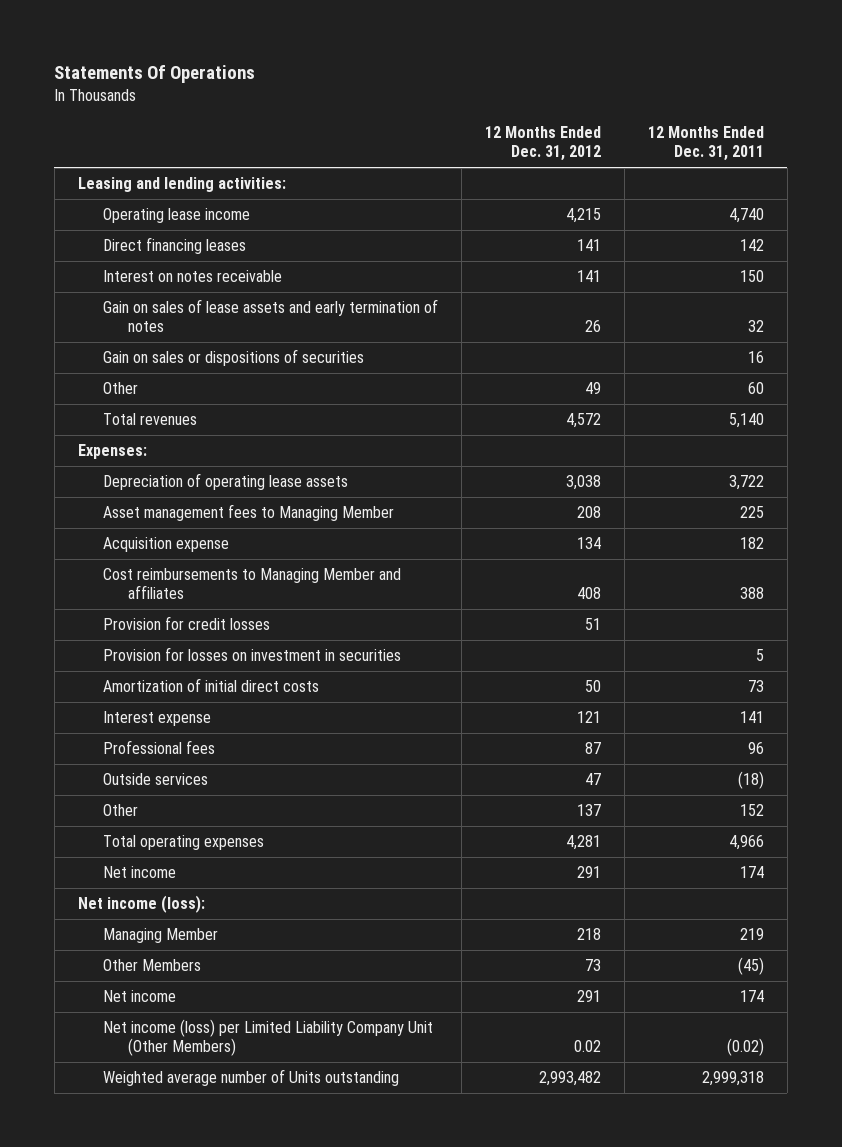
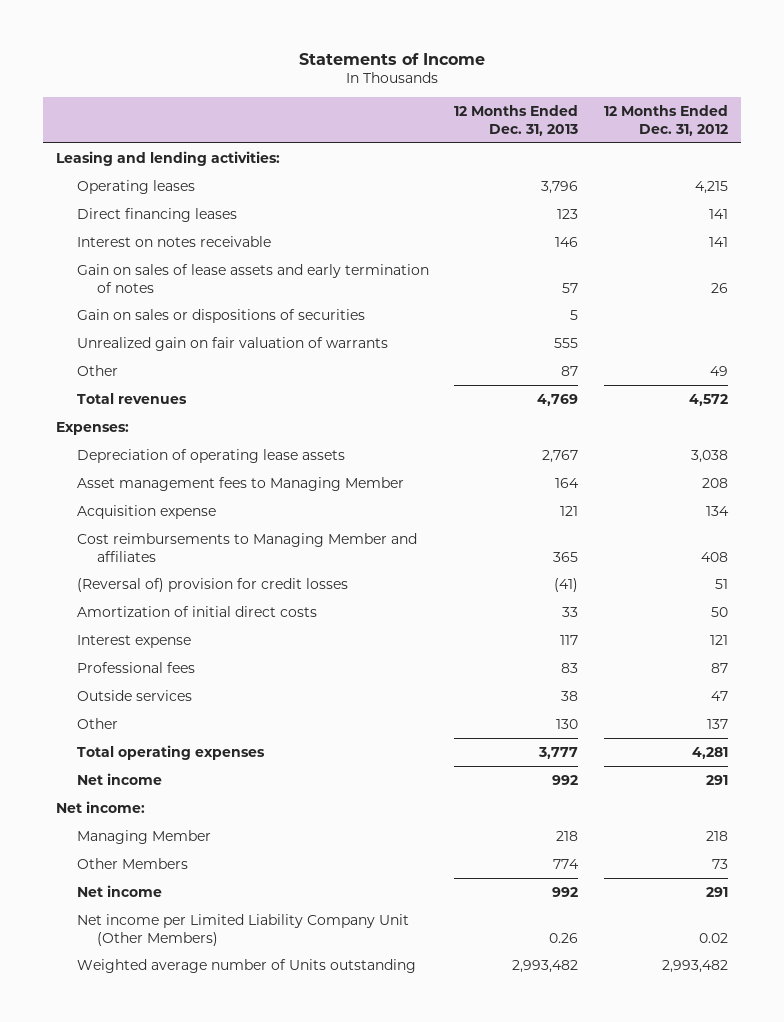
- Statements Of Operations
+ Statements of Income
- | 12 Months Ended Dec. 31, 2012 | 12 Months Ended Dec. 31, 2011
+ | 12 Months Ended Dec. 31, 2013 | 12 Months Ended Dec. 31, 2012
- Operating lease income | 4,215 | 4,740
+ Operating leases | 3,796 | 4,215
+ Unrealized gain on fair valuation of warrants | 555 |
- Provision for credit losses | 51 |
- Provision for losses on investment in securities | | 5
+ (Reversal of) provision for credit losses | (41) | 51
- Net income (loss):
+ Net income:
- Net income (loss) per Limited Liability Company Unit (Other Members) | 0.02 | (0.02)
+ Net income per Limited Liability Company Unit (Other Members) | 0.26 | 0.02

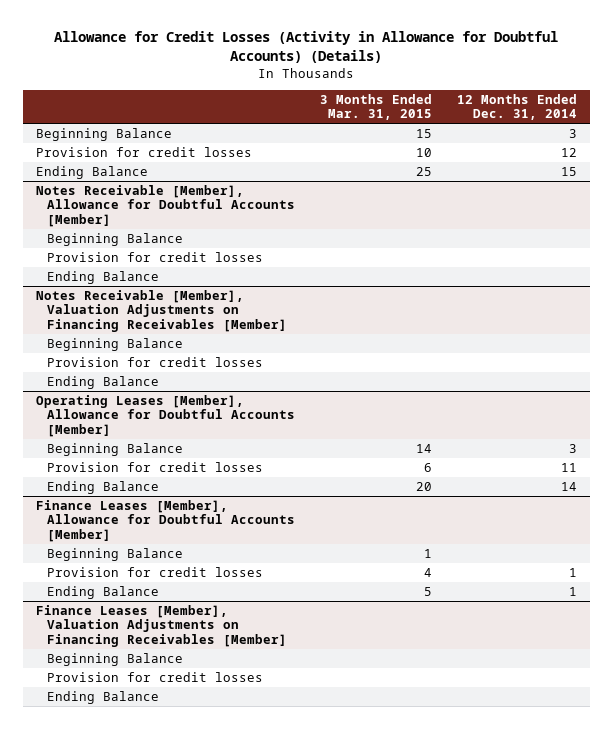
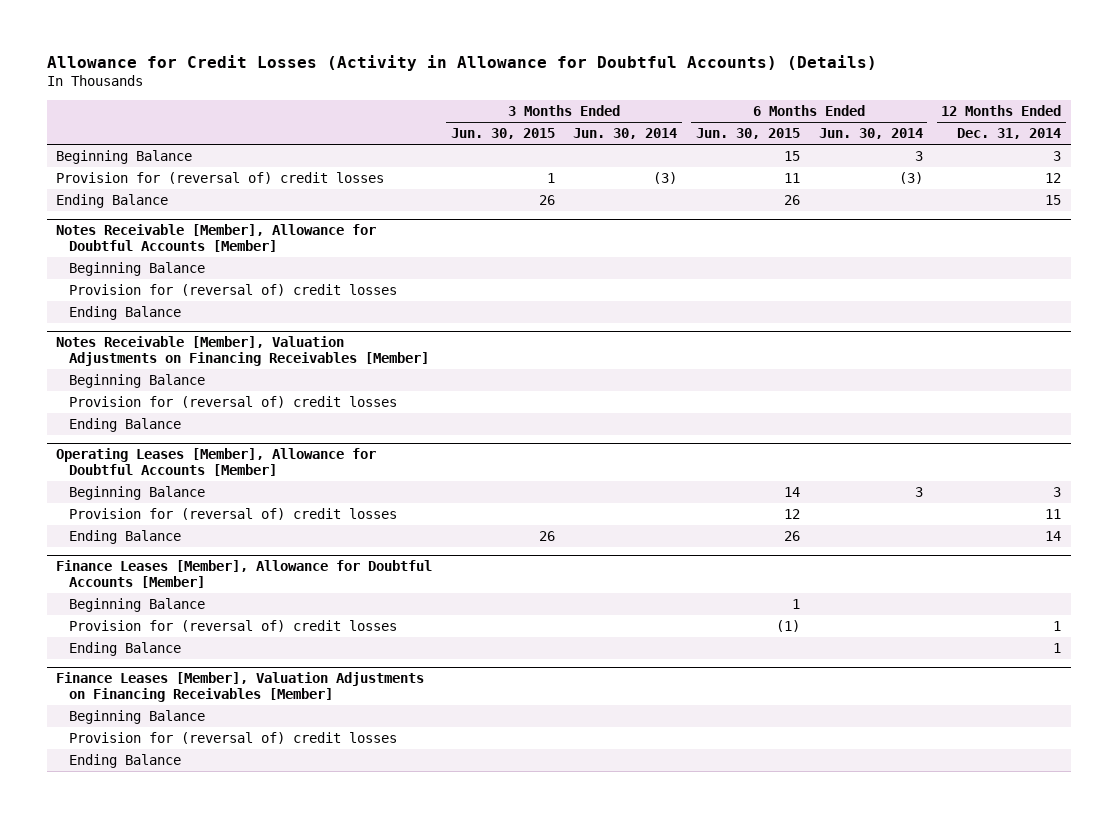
- | 3 Months Ended Mar. 31, 2015 | 12 Months Ended Dec. 31, 2014
+ | 3 Months Ended Jun. 30, 2015 | 3 Months Ended Jun. 30, 2014 | 6 Months Ended Jun. 30, 2015 | 6 Months Ended Jun. 30, 2014 | 12 Months Ended Dec. 31, 2014
- Provision for credit losses | 10 | 12
+ Provision for (reversal of) credit losses | 1 | (3) | 11 | (3) | 12
@ Notes Receivable [Member], Allowance for Doubtful Accounts [Member]
- Provision for credit losses
+ Provision for (reversal of) credit losses
@ Notes Receivable [Member], Valuation Adjustments on Financing Receivables [Member]
- Provision for credit losses
+ Provision for (reversal of) credit losses
@ Operating Leases [Member], Allowance for Doubtful Accounts [Member]
- Provision for credit losses | 6 | 11
+ Provision for (reversal of) credit losses | | | 12 | | 11
@ Finance Leases [Member], Allowance for Doubtful Accounts [Member]
- Provision for credit losses | 4 | 1
+ Provision for (reversal of) credit losses | | | (1) | | 1
@ Finance Leases [Member], Valuation Adjustments on Financing Receivables [Member]
- Provision for credit losses
+ Provision for (reversal of) credit losses

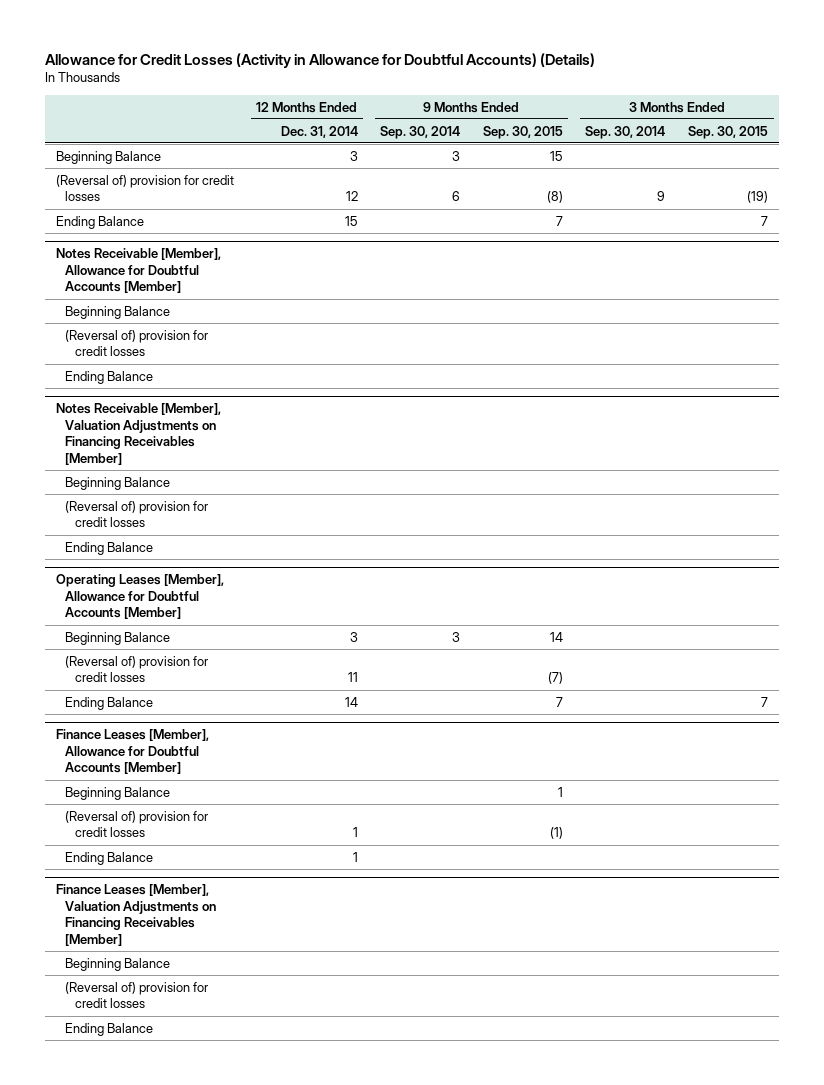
- | 3 Months Ended Jun. 30, 2015 | 3 Months Ended Jun. 30, 2014 | 6 Months Ended Jun. 30, 2015 | 6 Months Ended Jun. 30, 2014 | 12 Months Ended Dec. 31, 2014
+ | 12 Months Ended Dec. 31, 2014 | 9 Months Ended Sep. 30, 2014 | 9 Months Ended Sep. 30, 2015 | 3 Months Ended Sep. 30, 2014 | 3 Months Ended Sep. 30, 2015
- Provision for (reversal of) credit losses | 1 | (3) | 11 | (3) | 12
+ (Reversal of) provision for credit losses | 12 | 6 | (8) | 9 | (19)
@ Notes Receivable [Member], Allowance for Doubtful Accounts [Member]
- Provision for (reversal of) credit losses
+ (Reversal of) provision for credit losses
@ Notes Receivable [Member], Valuation Adjustments on Financing Receivables [Member]
- Provision for (reversal of) credit losses
+ (Reversal of) provision for credit losses
@ Operating Leases [Member], Allowance for Doubtful Accounts [Member]
- Provision for (reversal of) credit losses | | | 12 | | 11
+ (Reversal of) provision for credit losses | 11 | | (7) | |
@ Finance Leases [Member], Allowance for Doubtful Accounts [Member]
- Provision for (reversal of) credit losses | | | (1) | | 1
+ (Reversal of) provision for credit losses | 1 | | (1) | |
@ Finance Leases [Member], Valuation Adjustments on Financing Receivables [Member]
- Provision for (reversal of) credit losses
+ (Reversal of) provision for credit losses

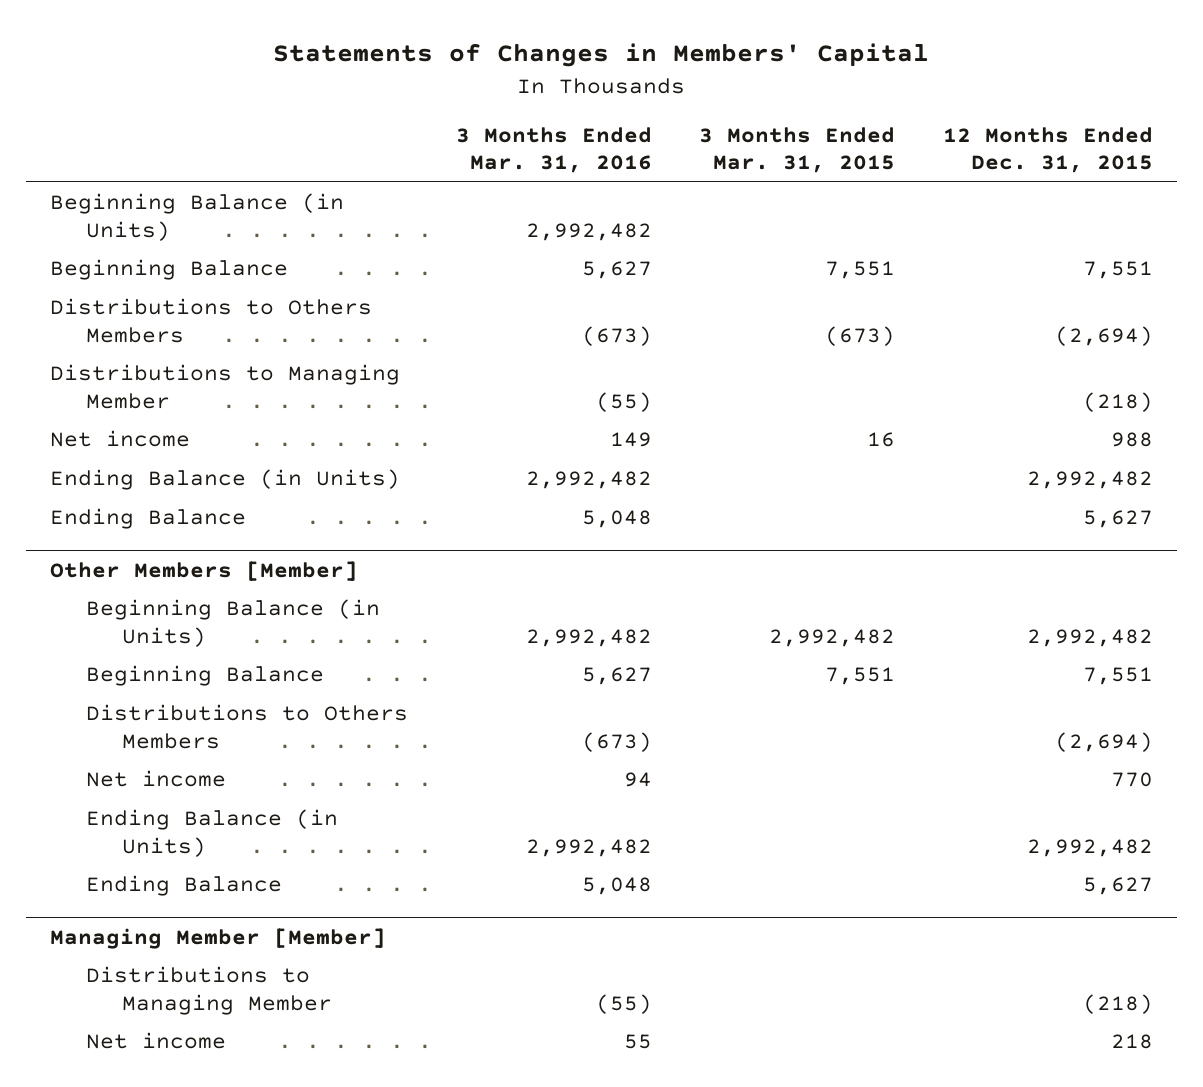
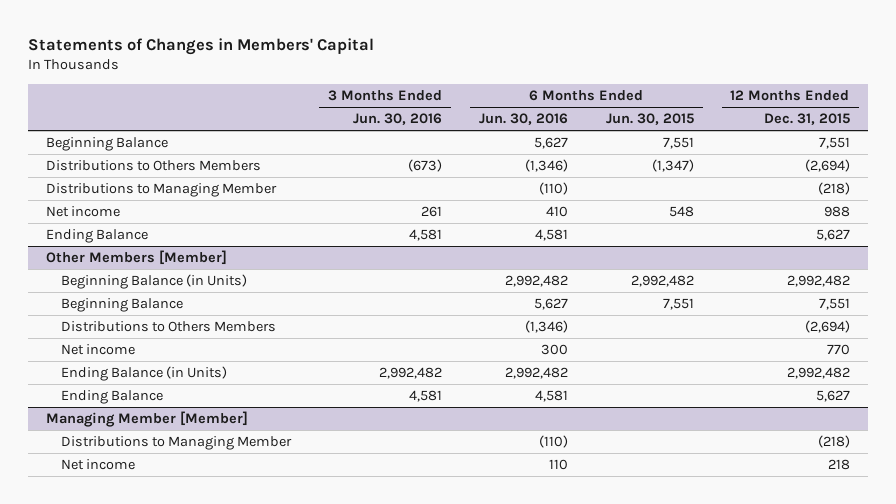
- | 3 Months Ended Mar. 31, 2016 | 3 Months Ended Mar. 31, 2015 | 12 Months Ended Dec. 31, 2015
+ | 3 Months Ended Jun. 30, 2016 | 6 Months Ended Jun. 30, 2016 | 6 Months Ended Jun. 30, 2015 | 12 Months Ended Dec. 31, 2015
- Beginning Balance (in Units) | 2,992,482 | |
- Ending Balance (in Units) | 2,992,482 | | 2,992,482

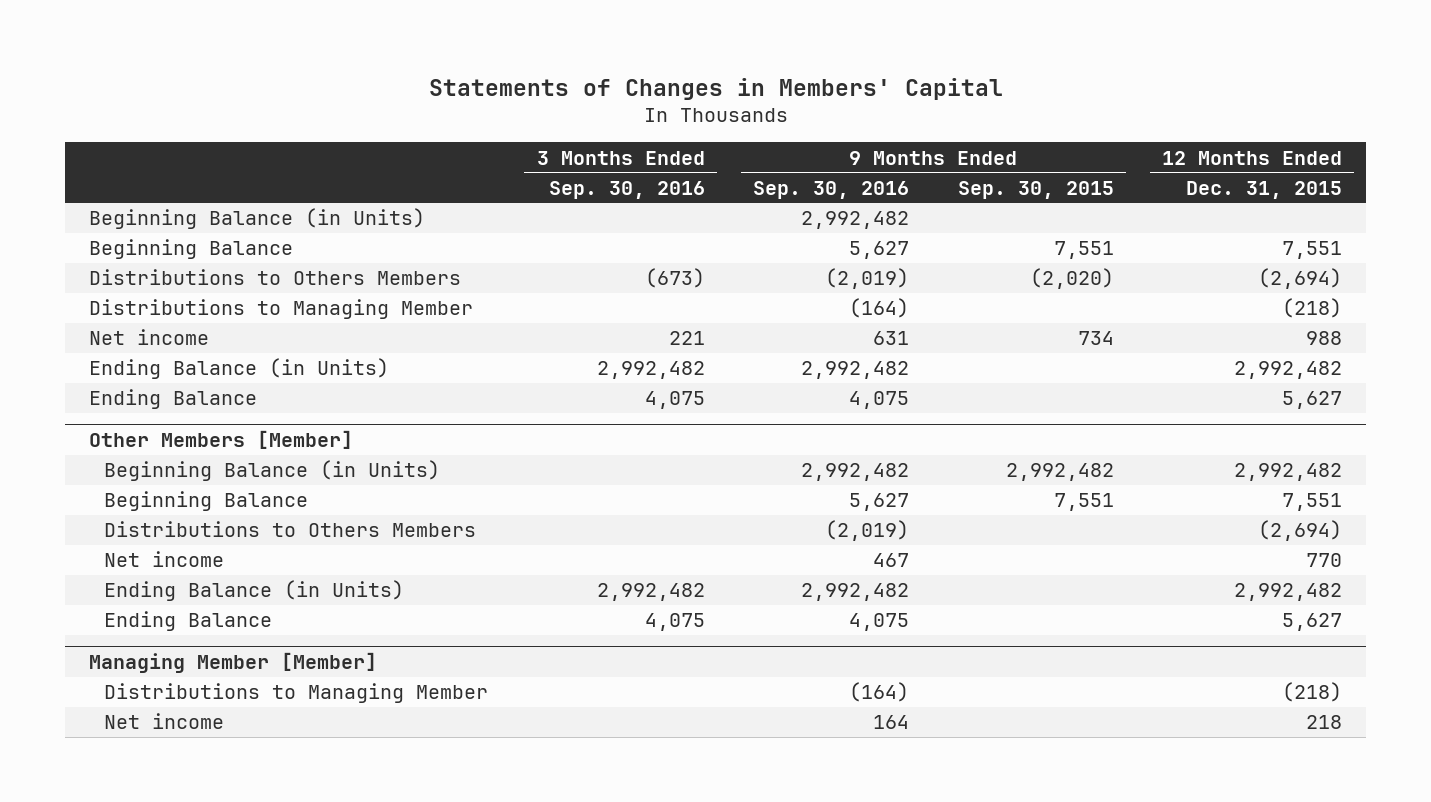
- | 3 Months Ended Jun. 30, 2016 | 6 Months Ended Jun. 30, 2016 | 6 Months Ended Jun. 30, 2015 | 12 Months Ended Dec. 31, 2015
+ | 3 Months Ended Sep. 30, 2016 | 9 Months Ended Sep. 30, 2016 | 9 Months Ended Sep. 30, 2015 | 12 Months Ended Dec. 31, 2015
+ Beginning Balance (in Units) | | 2,992,482 | |
+ Ending Balance (in Units) | 2,992,482 | 2,992,482 | | 2,992,482

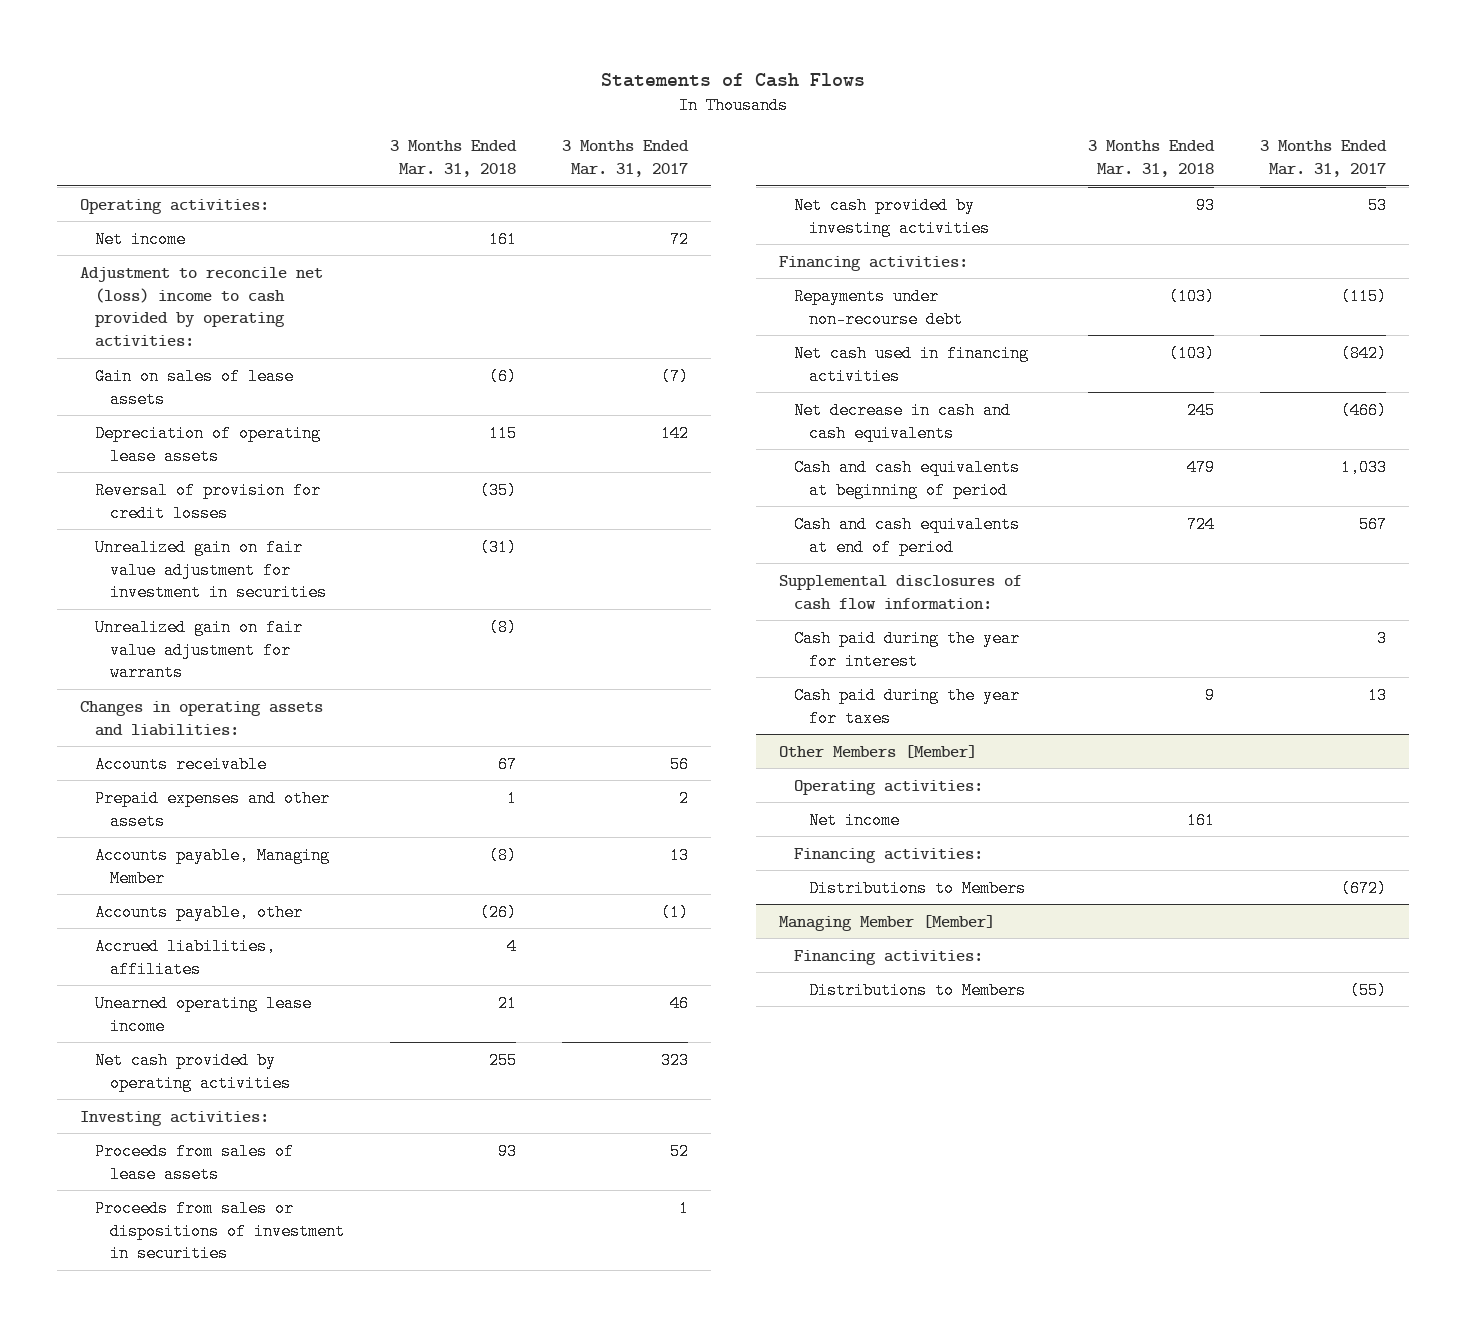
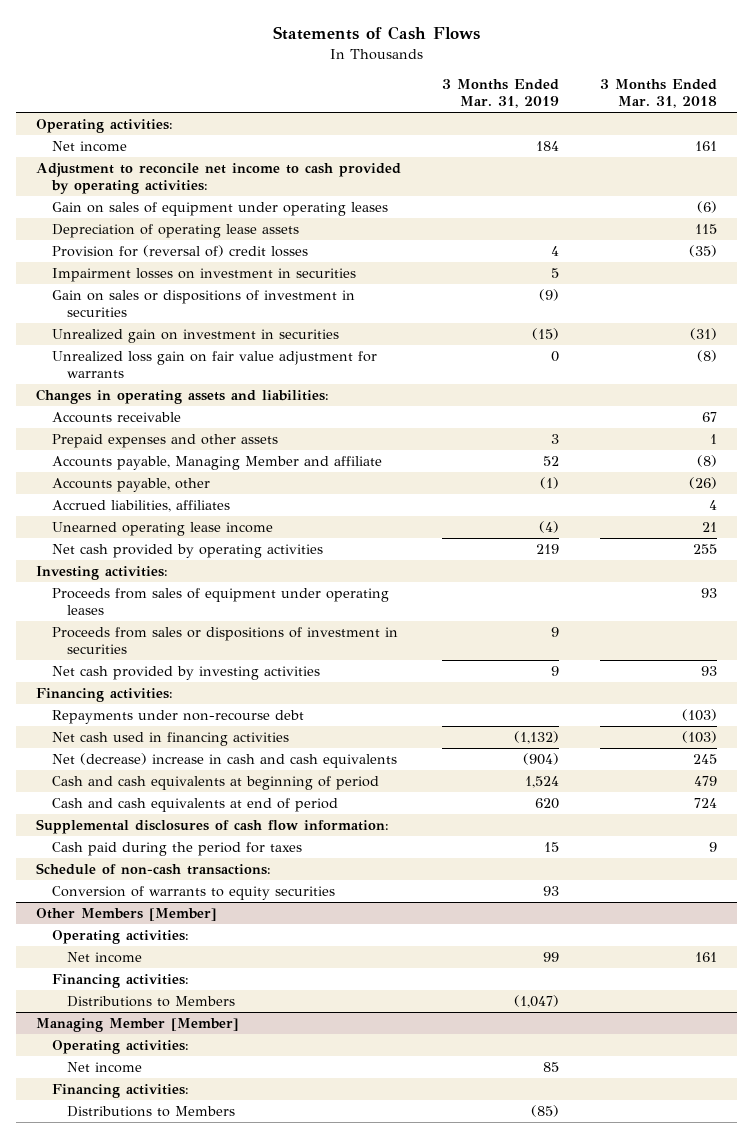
- | 3 Months Ended Mar. 31, 2018 | 3 Months Ended Mar. 31, 2017
+ | 3 Months Ended Mar. 31, 2019 | 3 Months Ended Mar. 31, 2018
- Adjustment to reconcile net (loss) income to cash provided by operating activities:
- Gain on sales of lease assets | (6) | (7)
+ Adjustment to reconcile net income to cash provided by operating activities:
+ Gain on sales of equipment under operating leases | | (6)
- Reversal of provision for credit losses | (35) |
- Unrealized gain on fair value adjustment for investment in securities | (31) |
- Unrealized gain on fair value adjustment for warrants | (8) |
+ Provision for (reversal of) credit losses | 4 | (35)
+ Impairment losses on investment in securities | 5 |
+ Gain on sales or dispositions of investment in securities | (9) |
+ Unrealized gain on investment in securities | (15) | (31)
+ Unrealized loss gain on fair value adjustment for warrants | 0 | (8)
- Accounts payable, Managing Member | (8) | 13
+ Accounts payable, Managing Member and affiliate | 52 | (8)
- Proceeds from sales of lease assets | 93 | 52
+ Proceeds from sales of equipment under operating leases | | 93
- Net decrease in cash and cash equivalents | 245 | (466)
+ Net (decrease) increase in cash and cash equivalents | (904) | 245
- Cash paid during the year for interest | | 3
- Cash paid during the year for taxes | 9 | 13
+ Cash paid during the period for taxes | 15 | 9
+ Schedule of non-cash transactions:
+ Conversion of warrants to equity securities | 93 |
@ Managing Member [Member]
+ Operating activities:
+ Net income | 85 |

